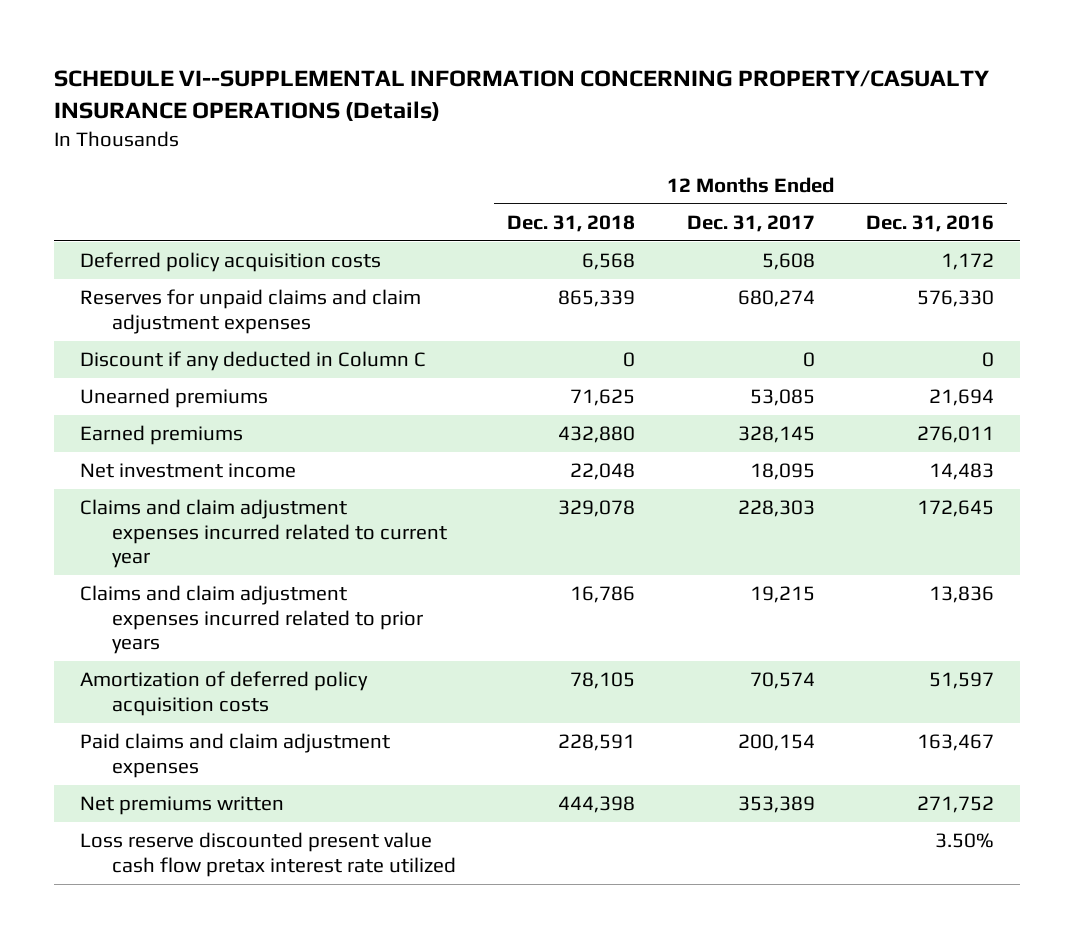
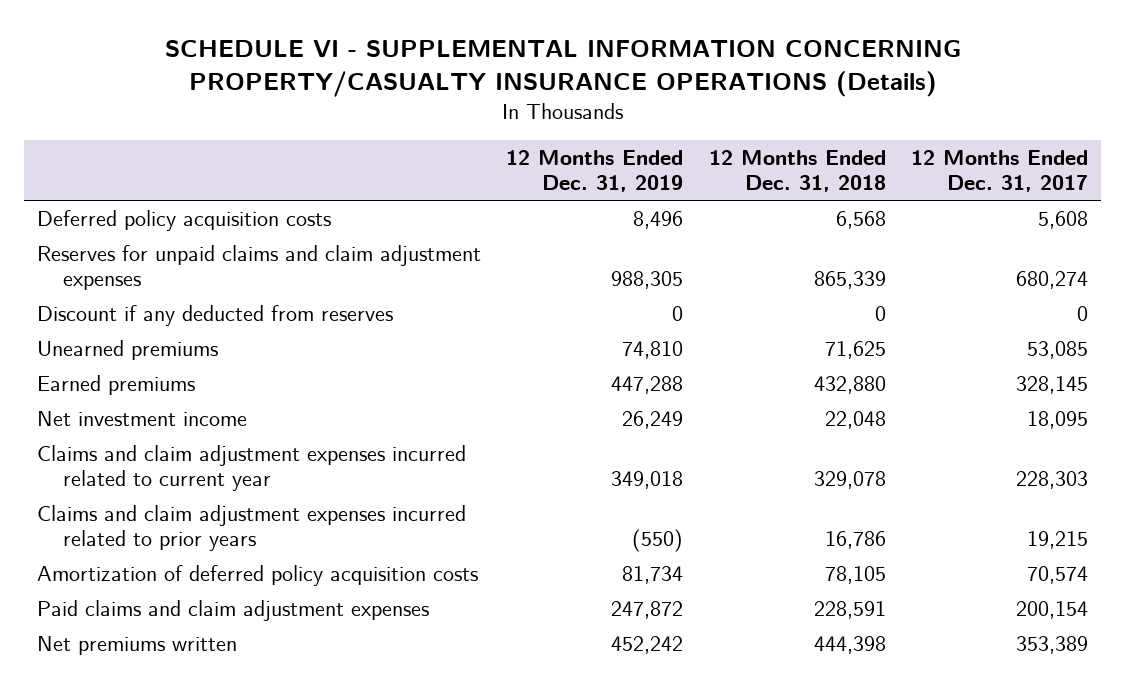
- SCHEDULE VI--SUPPLEMENTAL INFORMATION CONCERNING PROPERTY/CASUALTY INSURANCE OPERATIONS (Details)
+ SCHEDULE VI - SUPPLEMENTAL INFORMATION CONCERNING PROPERTY/CASUALTY INSURANCE OPERATIONS (Details)
- | 12 Months Ended Dec. 31, 2018 | 12 Months Ended Dec. 31, 2017 | 12 Months Ended Dec. 31, 2016
+ | 12 Months Ended Dec. 31, 2019 | 12 Months Ended Dec. 31, 2018 | 12 Months Ended Dec. 31, 2017
- Discount if any deducted in Column C | 0 | 0 | 0
+ Discount if any deducted from reserves | 0 | 0 | 0
- Loss reserve discounted present value cash flow pretax interest rate utilized | | | 3.50%

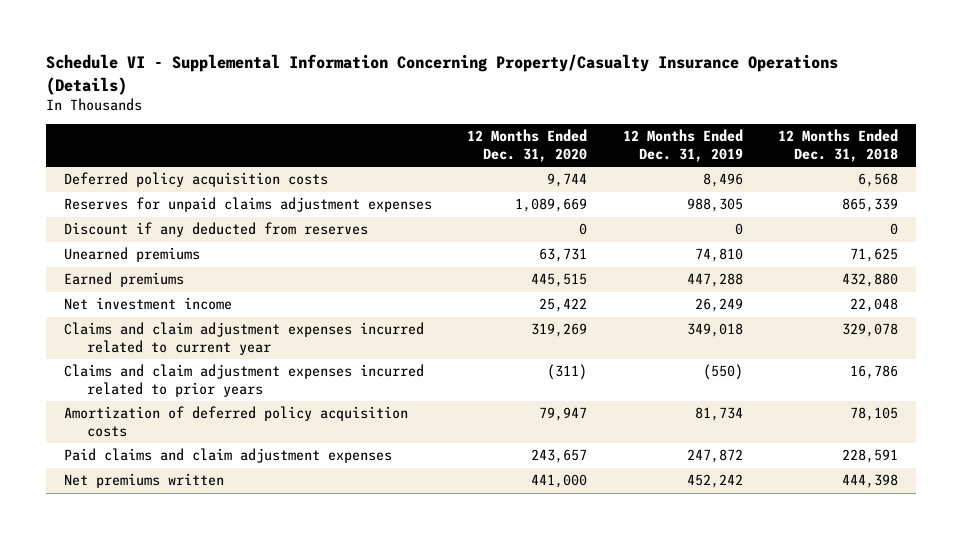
- SCHEDULE VI - SUPPLEMENTAL INFORMATION CONCERNING PROPERTY/CASUALTY INSURANCE OPERATIONS (Details)
+ Schedule VI - Supplemental Information Concerning Property/Casualty Insurance Operations (Details)
- | 12 Months Ended Dec. 31, 2019 | 12 Months Ended Dec. 31, 2018 | 12 Months Ended Dec. 31, 2017
+ | 12 Months Ended Dec. 31, 2020 | 12 Months Ended Dec. 31, 2019 | 12 Months Ended Dec. 31, 2018
- Reserves for unpaid claims and claim adjustment expenses | 988,305 | 865,339 | 680,274
+ Reserves for unpaid claims adjustment expenses | 1,089,669 | 988,305 | 865,339

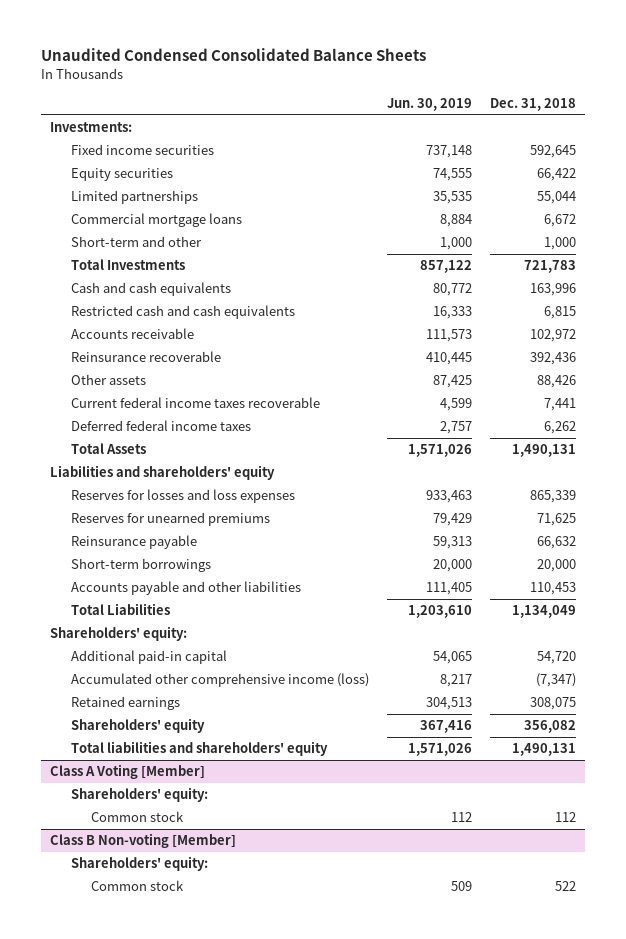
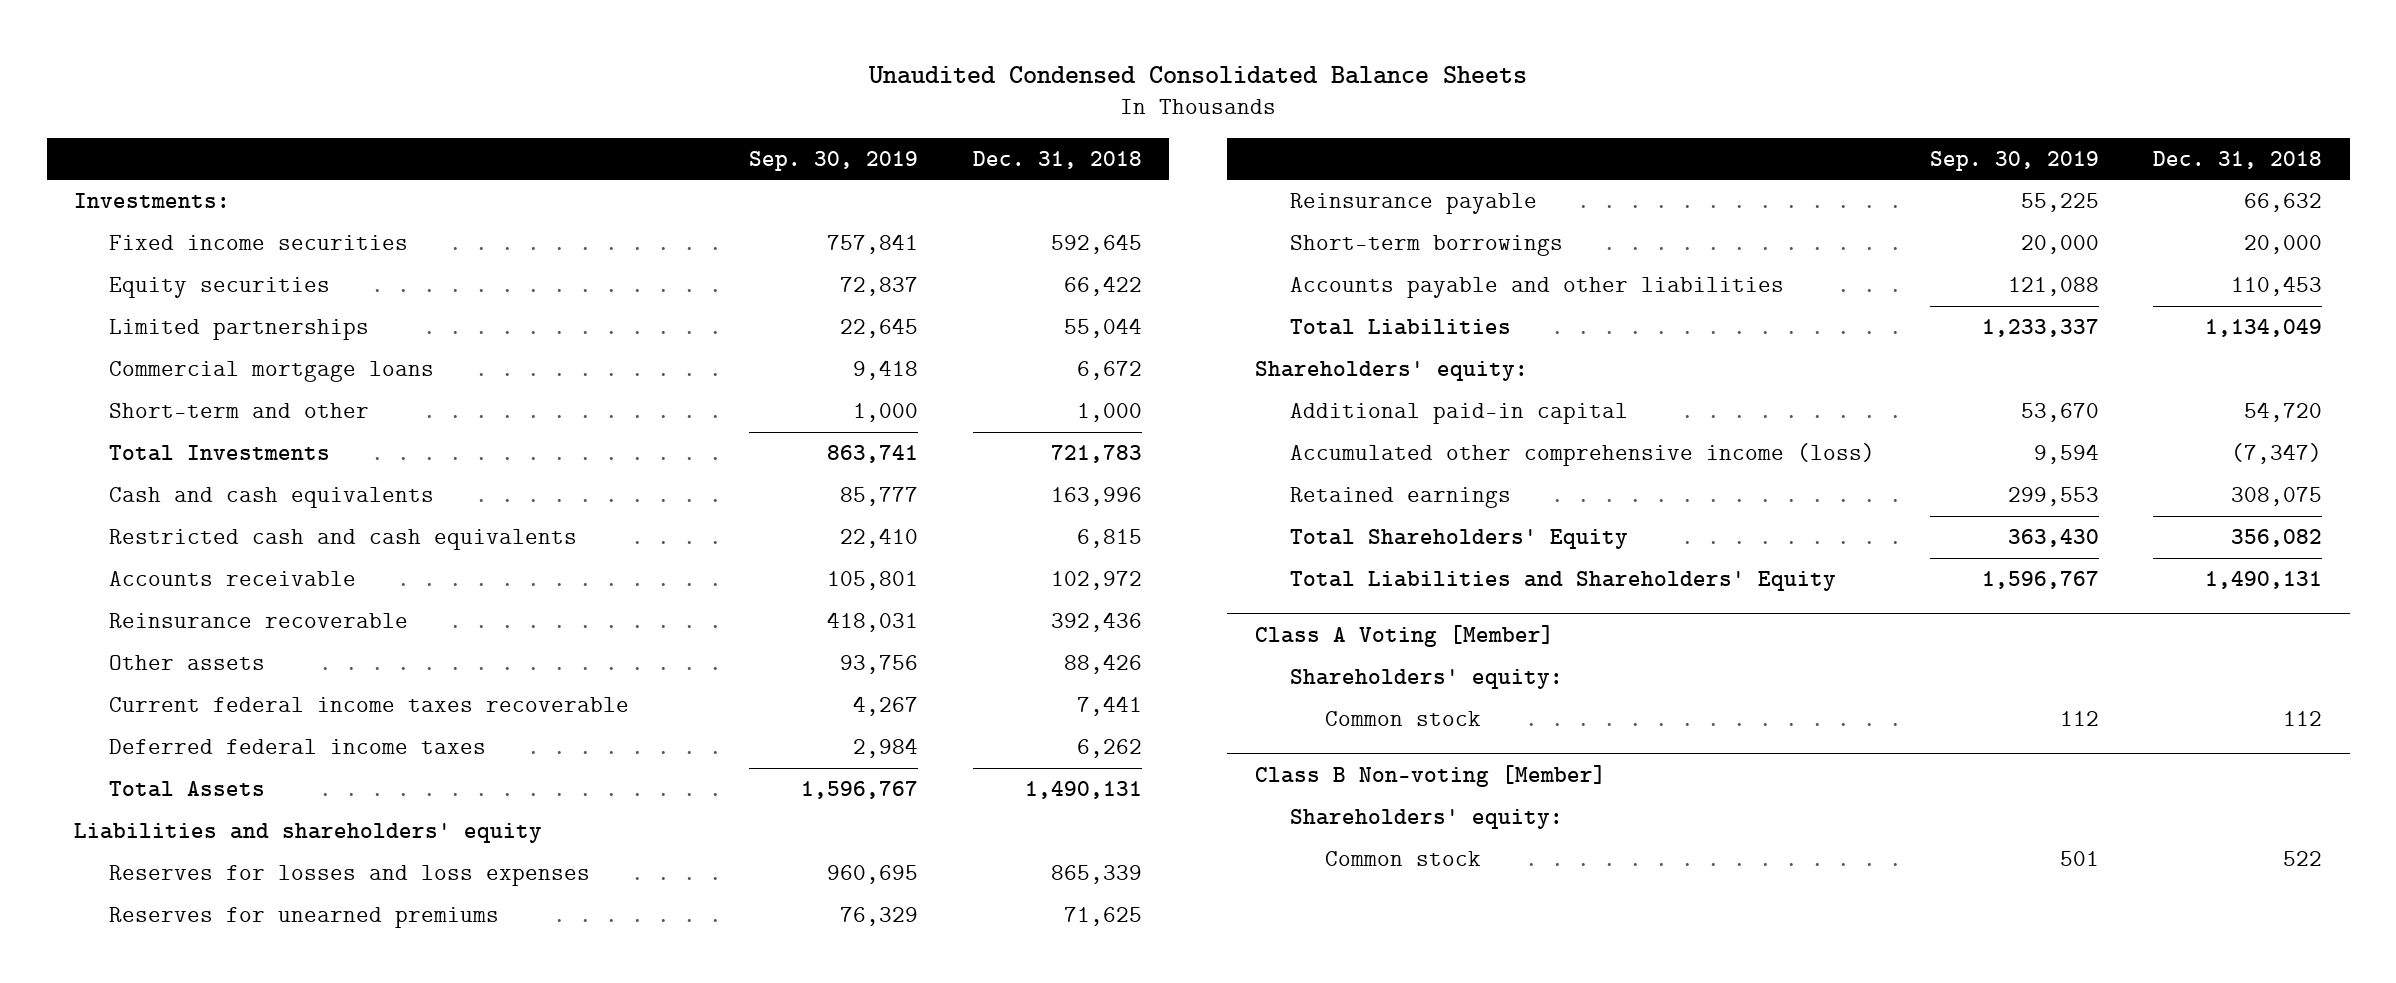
- | Jun. 30, 2019 | Dec. 31, 2018
+ | Sep. 30, 2019 | Dec. 31, 2018
- Shareholders' equity | 367,416 | 356,082
- Total liabilities and shareholders' equity | 1,571,026 | 1,490,131
+ Total Shareholders' Equity | 363,430 | 356,082
+ Total Liabilities and Shareholders' Equity | 1,596,767 | 1,490,131

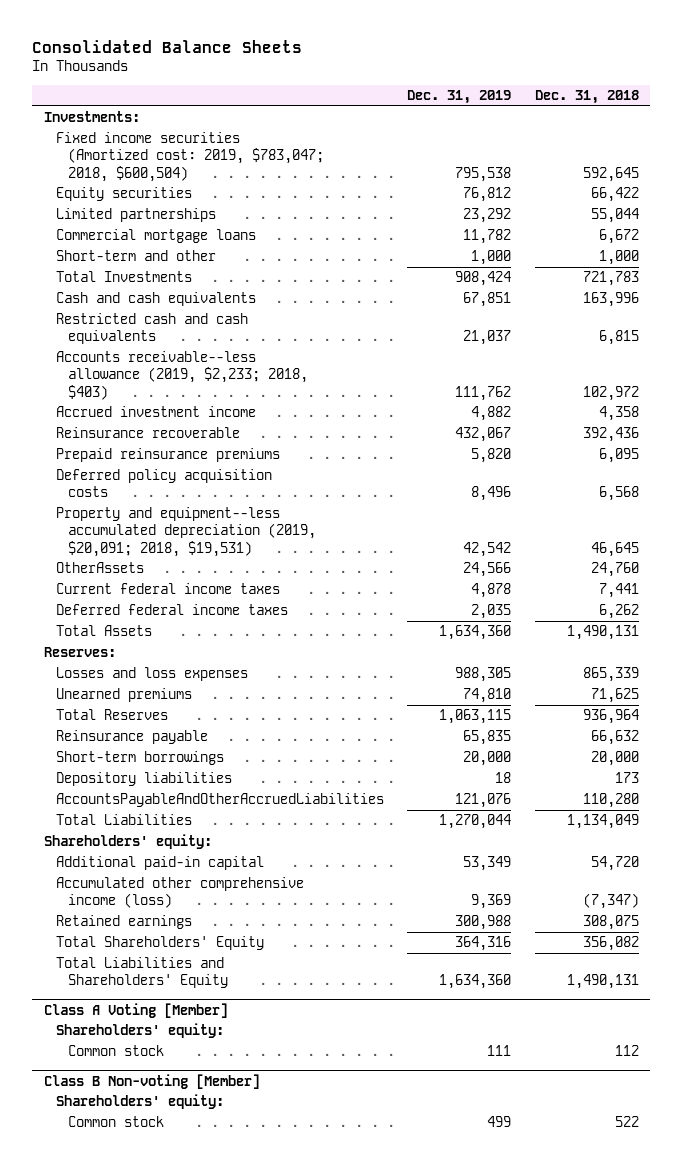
- Unaudited Condensed Consolidated Balance Sheets
+ Consolidated Balance Sheets
- | Sep. 30, 2019 | Dec. 31, 2018
+ | Dec. 31, 2019 | Dec. 31, 2018
- Fixed income securities | 757,841 | 592,645
+ Fixed income securities (Amortized cost: 2019, $783,047; 2018, $600,504) | 795,538 | 592,645
- Accounts receivable | 105,801 | 102,972
+ Accounts receivable--less allowance (2019, $2,233; 2018, $403) | 111,762 | 102,972
+ Accrued investment income | 4,882 | 4,358
- Other assets | 93,756 | 88,426
- Current federal income taxes recoverable | 4,267 | 7,441
+ Prepaid reinsurance premiums | 5,820 | 6,095
+ Deferred policy acquisition costs | 8,496 | 6,568
+ Property and equipment--less accumulated depreciation (2019, $20,091; 2018, $19,531) | 42,542 | 46,645
+ OtherAssets | 24,566 | 24,760
+ Current federal income taxes | 4,878 | 7,441
- Liabilities and shareholders' equity
- Reserves for losses and loss expenses | 960,695 | 865,339
- Reserves for unearned premiums | 76,329 | 71,625
+ Reserves:
+ Losses and loss expenses | 988,305 | 865,339
+ Unearned premiums | 74,810 | 71,625
+ Total Reserves | 1,063,115 | 936,964
- Accounts payable and other liabilities | 121,088 | 110,453
+ Depository liabilities | 18 | 173
+ AccountsPayableAndOtherAccruedLiabilities | 121,076 | 110,280

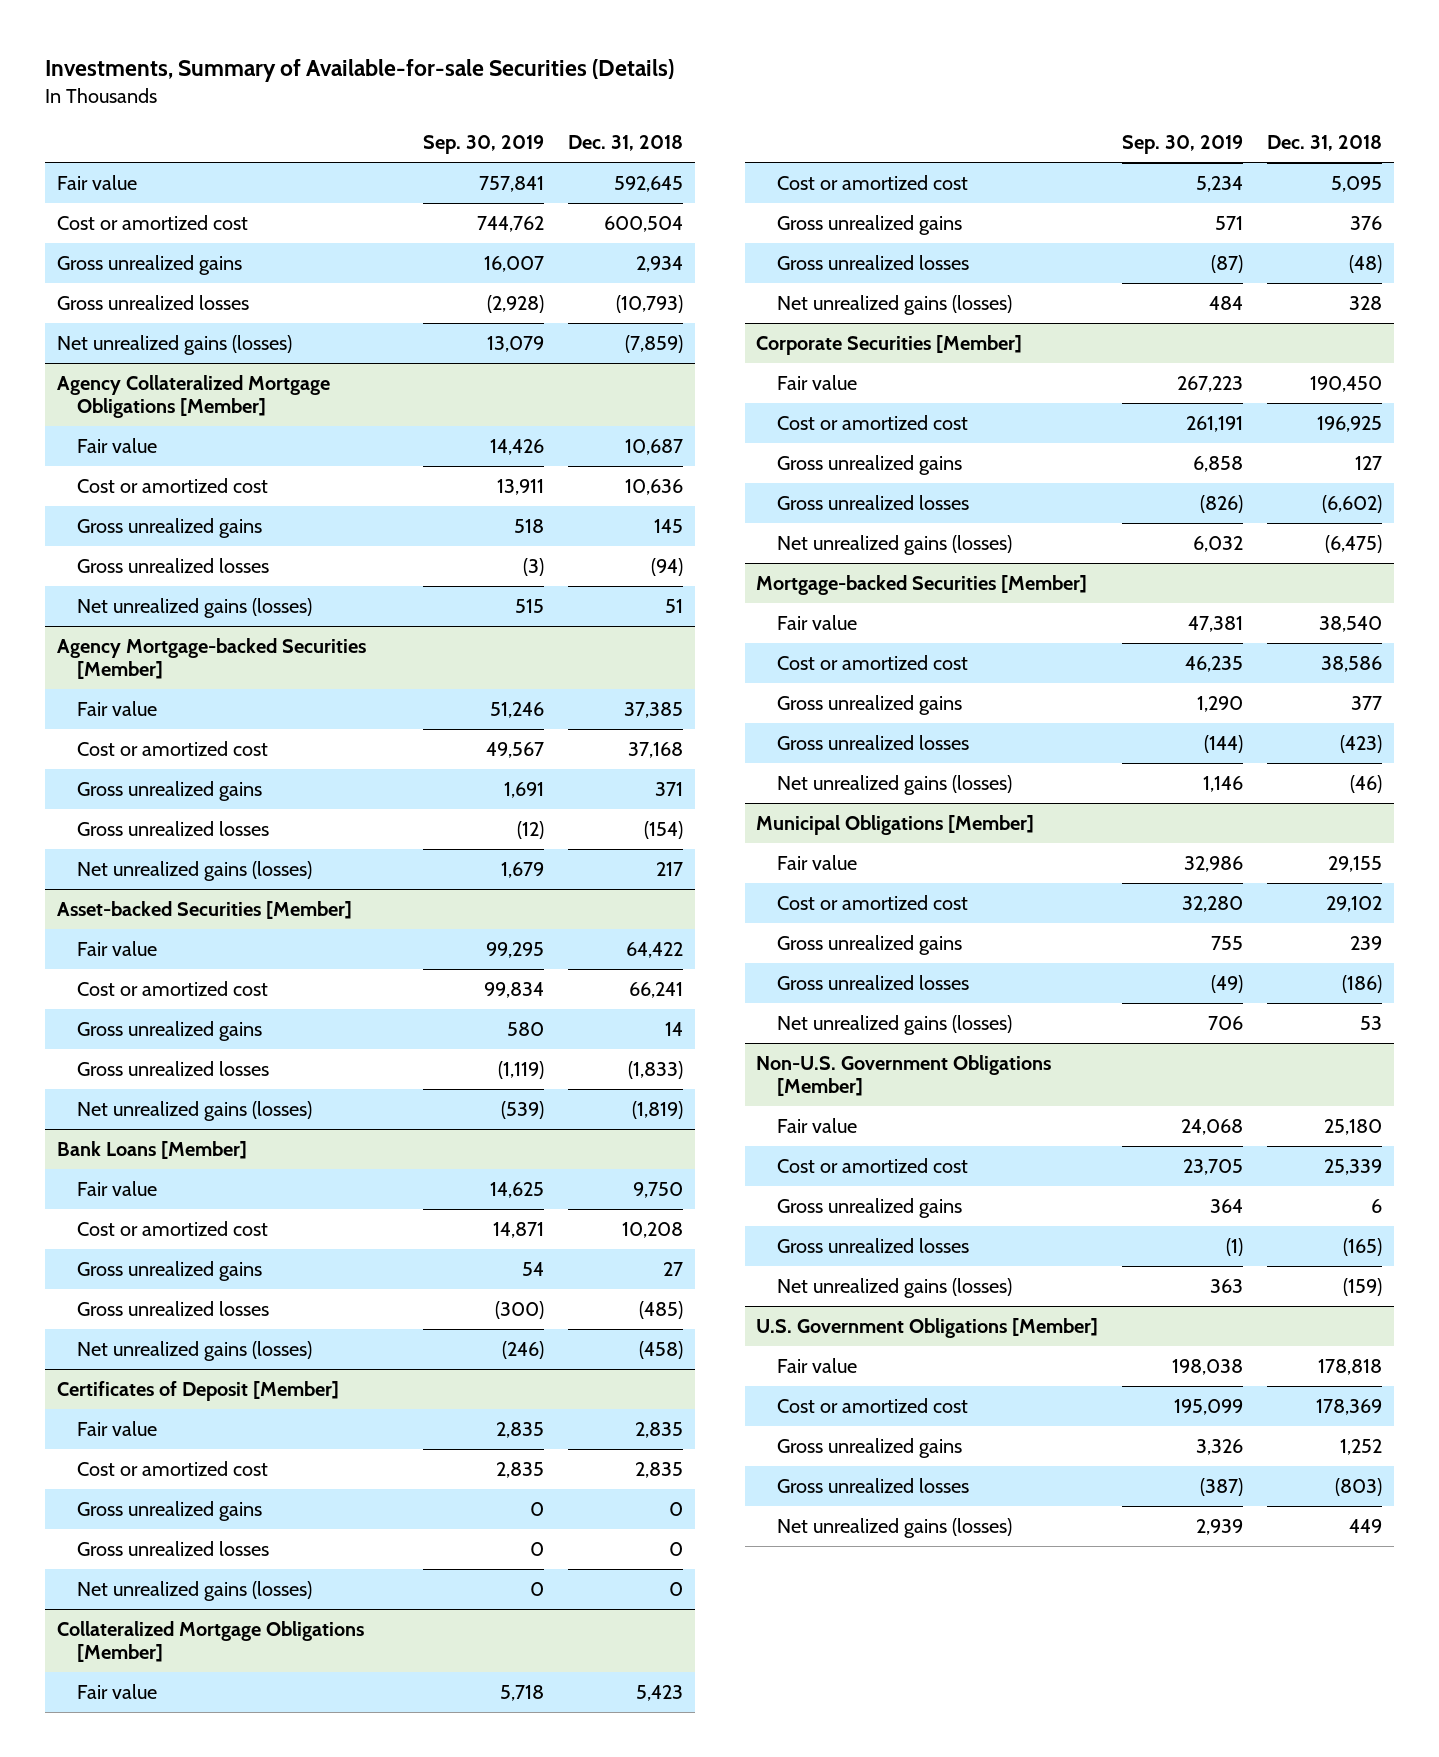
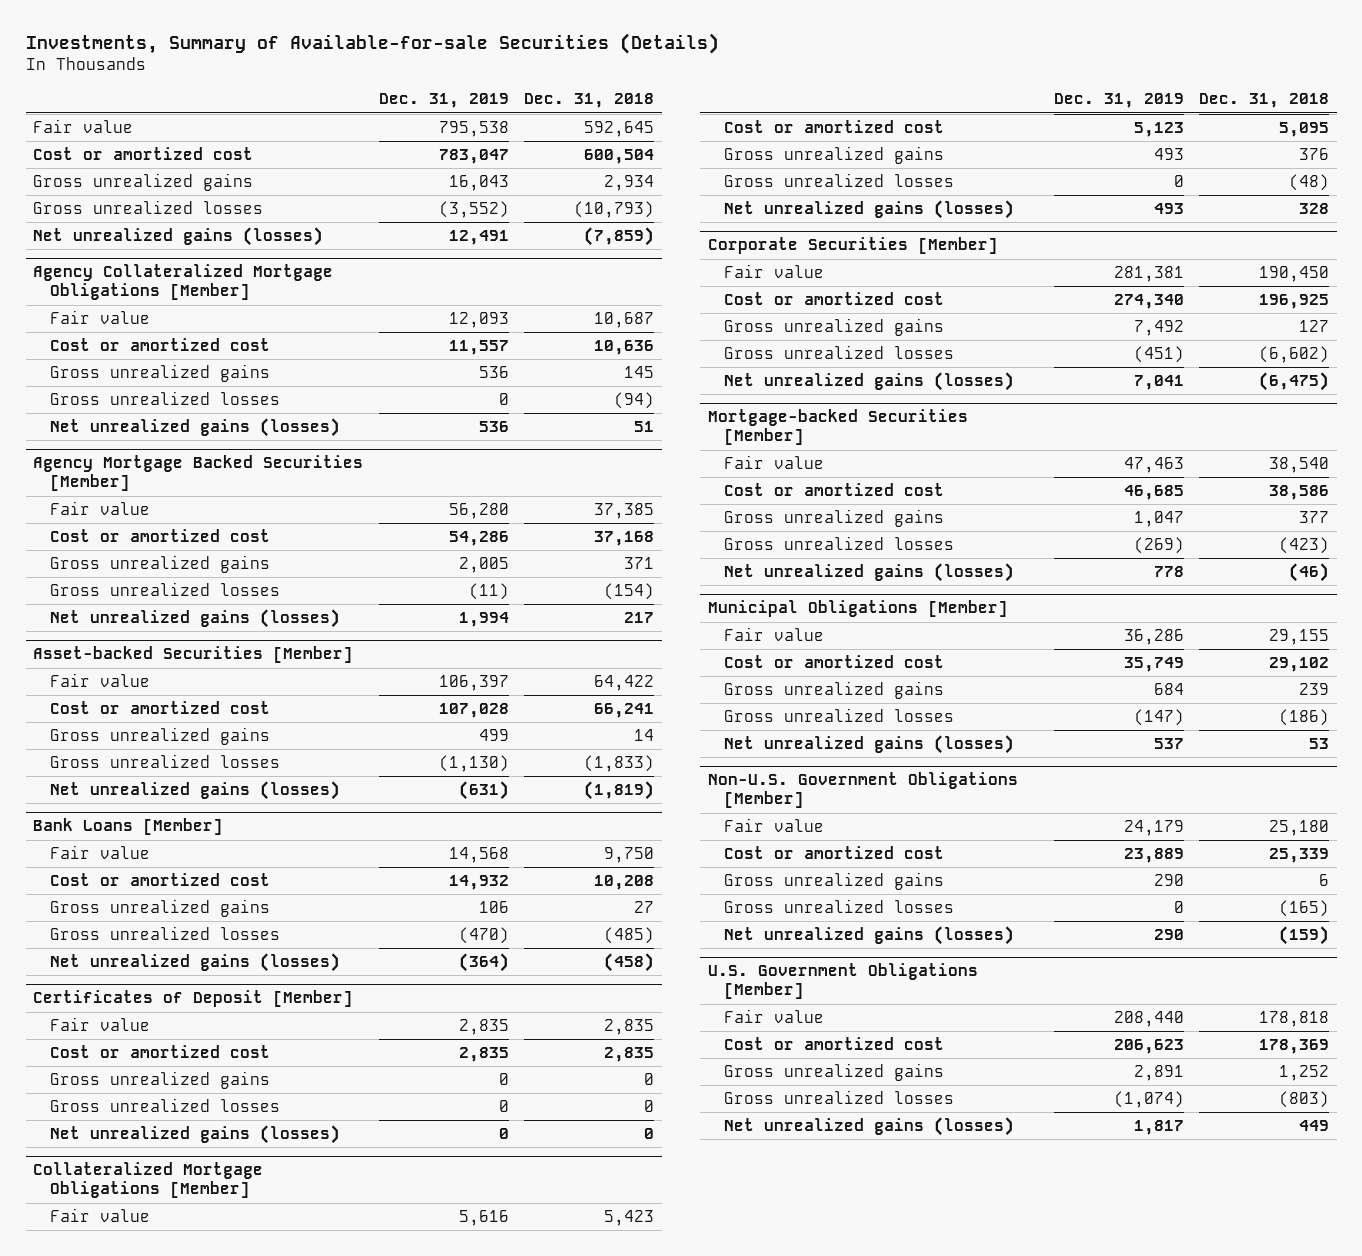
- | Sep. 30, 2019 | Dec. 31, 2018
+ | Dec. 31, 2019 | Dec. 31, 2018
- Agency Mortgage-backed Securities [Member]
+ Agency Mortgage Backed Securities [Member]

